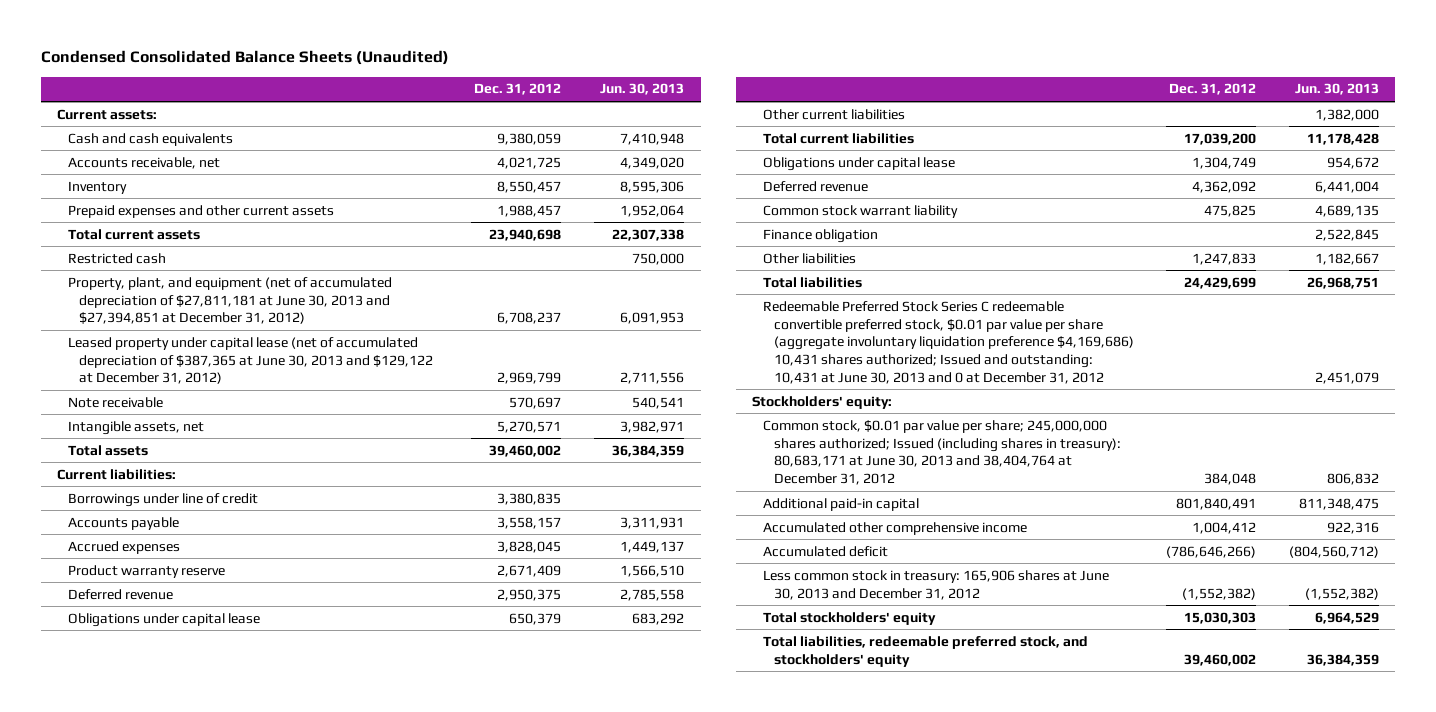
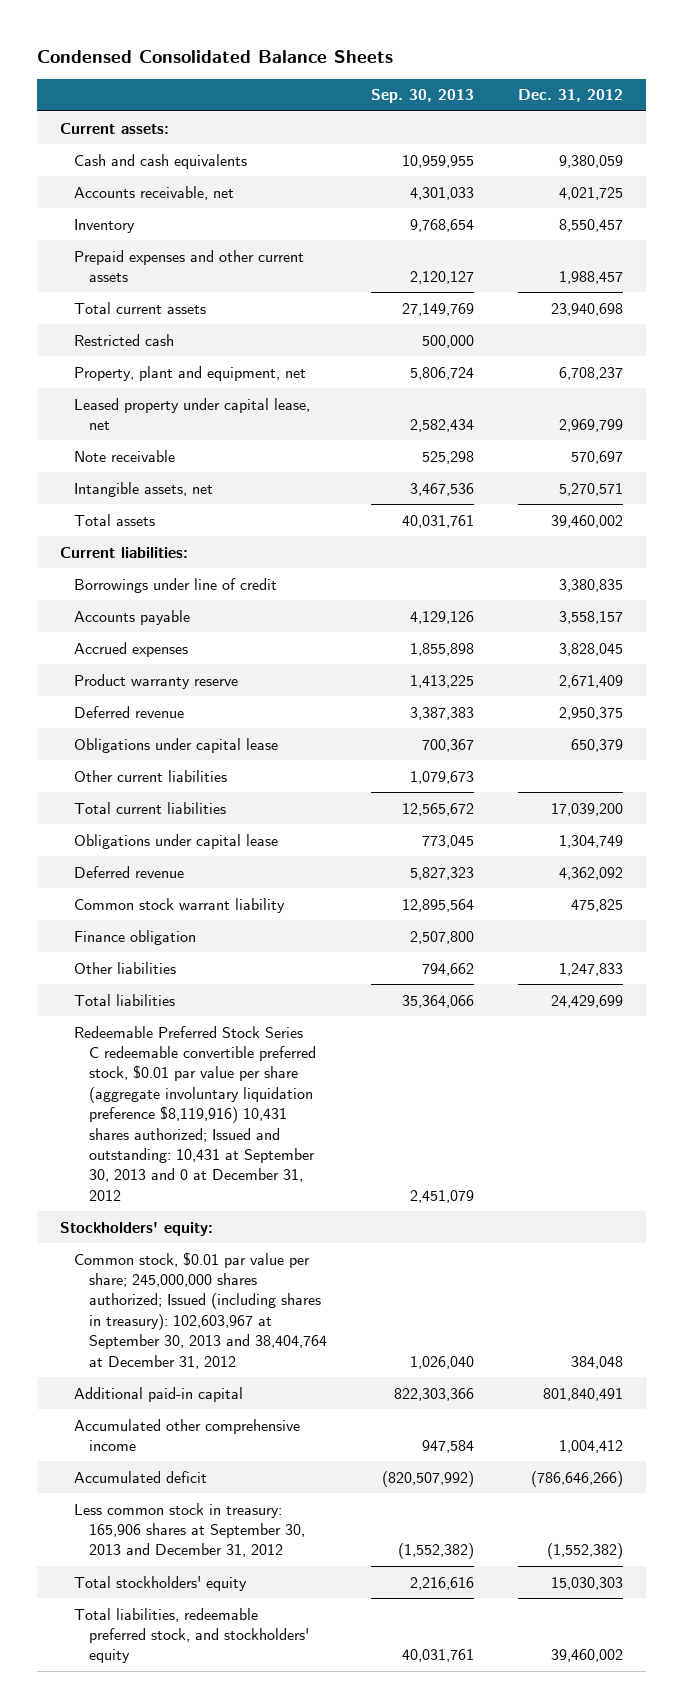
- Condensed Consolidated Balance Sheets (Unaudited)
+ Condensed Consolidated Balance Sheets
- | Dec. 31, 2012 | Jun. 30, 2013
+ | Sep. 30, 2013 | Dec. 31, 2012
- Property, plant, and equipment (net of accumulated depreciation of $27,811,181 at June 30, 2013 and $27,394,851 at December 31, 2012) | 6,708,237 | 6,091,953
- Leased property under capital lease (net of accumulated depreciation of $387,365 at June 30, 2013 and $129,122 at December 31, 2012) | 2,969,799 | 2,711,556
+ Property, plant and equipment, net | 5,806,724 | 6,708,237
+ Leased property under capital lease, net | 2,582,434 | 2,969,799
- Redeemable Preferred Stock Series C redeemable convertible preferred stock, $0.01 par value per share (aggregate involuntary liquidation preference $4,169,686) 10,431 shares authorized; Issued and outstanding: 10,431 at June 30, 2013 and 0 at December 31, 2012 | | 2,451,079
+ Redeemable Preferred Stock Series C redeemable convertible preferred stock, $0.01 par value per share (aggregate involuntary liquidation preference $8,119,916) 10,431 shares authorized; Issued and outstanding: 10,431 at September 30, 2013 and 0 at December 31, 2012 | 2,451,079 |
- Common stock, $0.01 par value per share; 245,000,000 shares authorized; Issued (including shares in treasury): 80,683,171 at June 30, 2013 and 38,404,764 at December 31, 2012 | 384,048 | 806,832
+ Common stock, $0.01 par value per share; 245,000,000 shares authorized; Issued (including shares in treasury): 102,603,967 at September 30, 2013 and 38,404,764 at December 31, 2012 | 1,026,040 | 384,048
- Less common stock in treasury: 165,906 shares at June 30, 2013 and December 31, 2012 | (1,552,382) | (1,552,382)
+ Less common stock in treasury: 165,906 shares at September 30, 2013 and December 31, 2012 | (1,552,382) | (1,552,382)

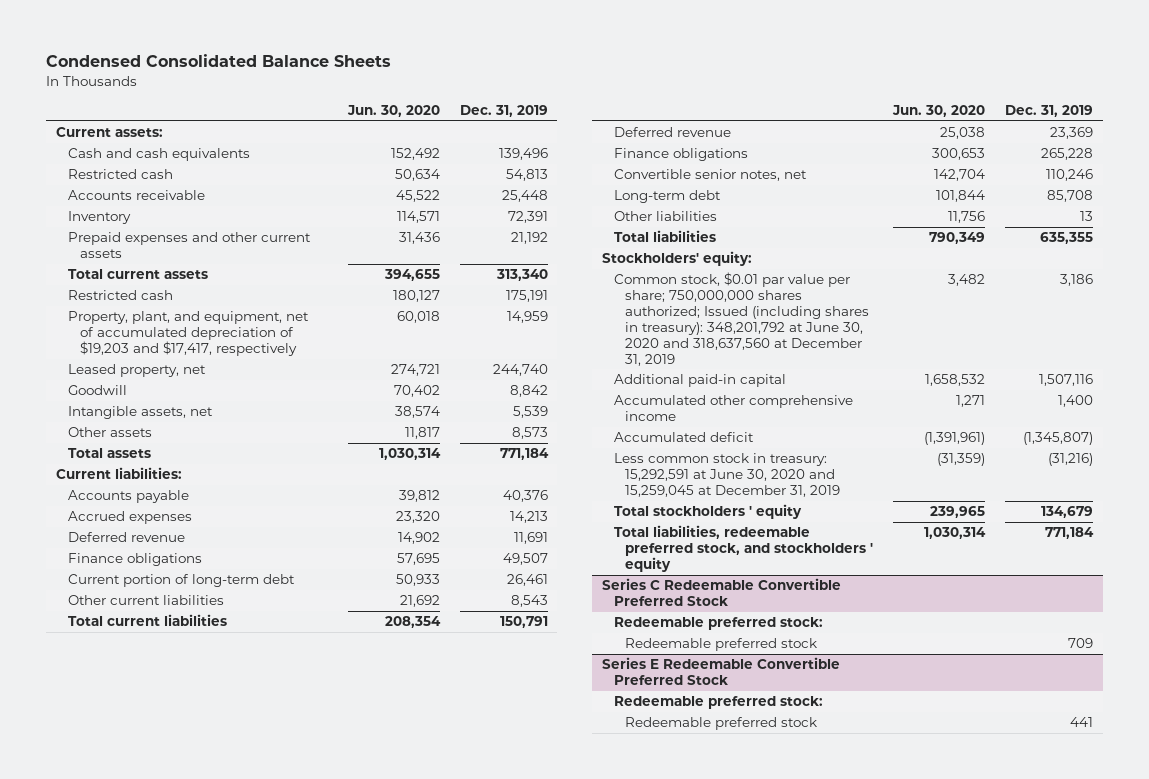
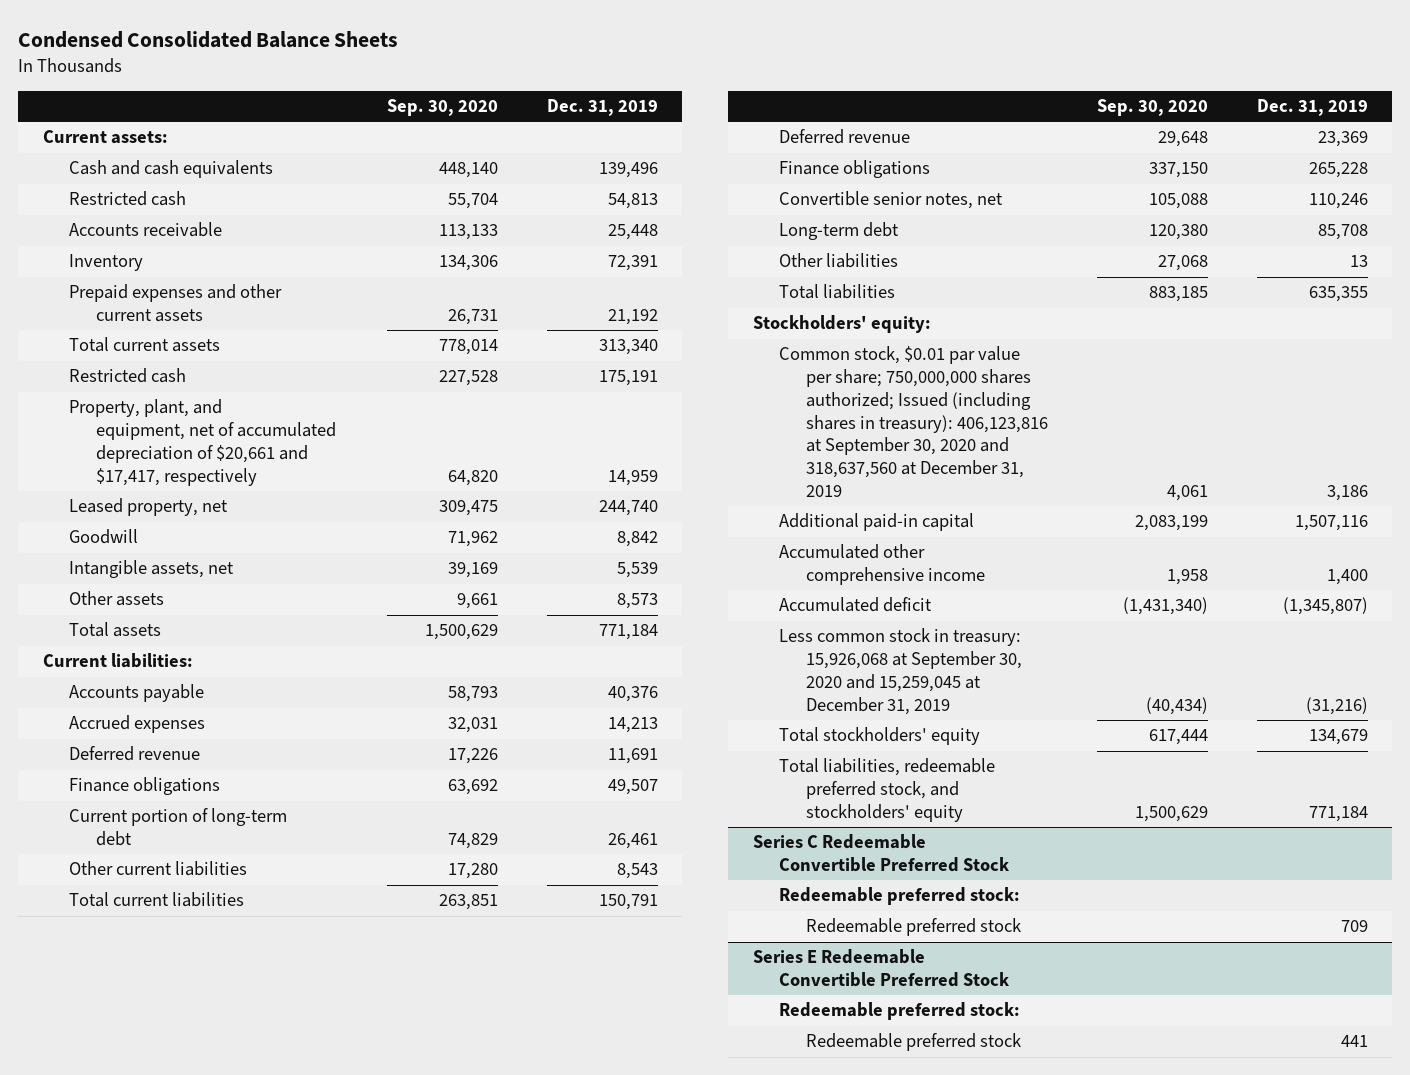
- | Jun. 30, 2020 | Dec. 31, 2019
+ | Sep. 30, 2020 | Dec. 31, 2019
- Property, plant, and equipment, net of accumulated depreciation of $19,203 and $17,417, respectively | 60,018 | 14,959
+ Property, plant, and equipment, net of accumulated depreciation of $20,661 and $17,417, respectively | 64,820 | 14,959
- Common stock, $0.01 par value per share; 750,000,000 shares authorized; Issued (including shares in treasury): 348,201,792 at June 30, 2020 and 318,637,560 at December 31, 2019 | 3,482 | 3,186
+ Common stock, $0.01 par value per share; 750,000,000 shares authorized; Issued (including shares in treasury): 406,123,816 at September 30, 2020 and 318,637,560 at December 31, 2019 | 4,061 | 3,186
- Less common stock in treasury: 15,292,591 at June 30, 2020 and 15,259,045 at December 31, 2019 | (31,359) | (31,216)
- Total stockholders ' equity | 239,965 | 134,679
- Total liabilities, redeemable preferred stock, and stockholders ' equity | 1,030,314 | 771,184
+ Less common stock in treasury: 15,926,068 at September 30, 2020 and 15,259,045 at December 31, 2019 | (40,434) | (31,216)
+ Total stockholders' equity | 617,444 | 134,679
+ Total liabilities, redeemable preferred stock, and stockholders' equity | 1,500,629 | 771,184

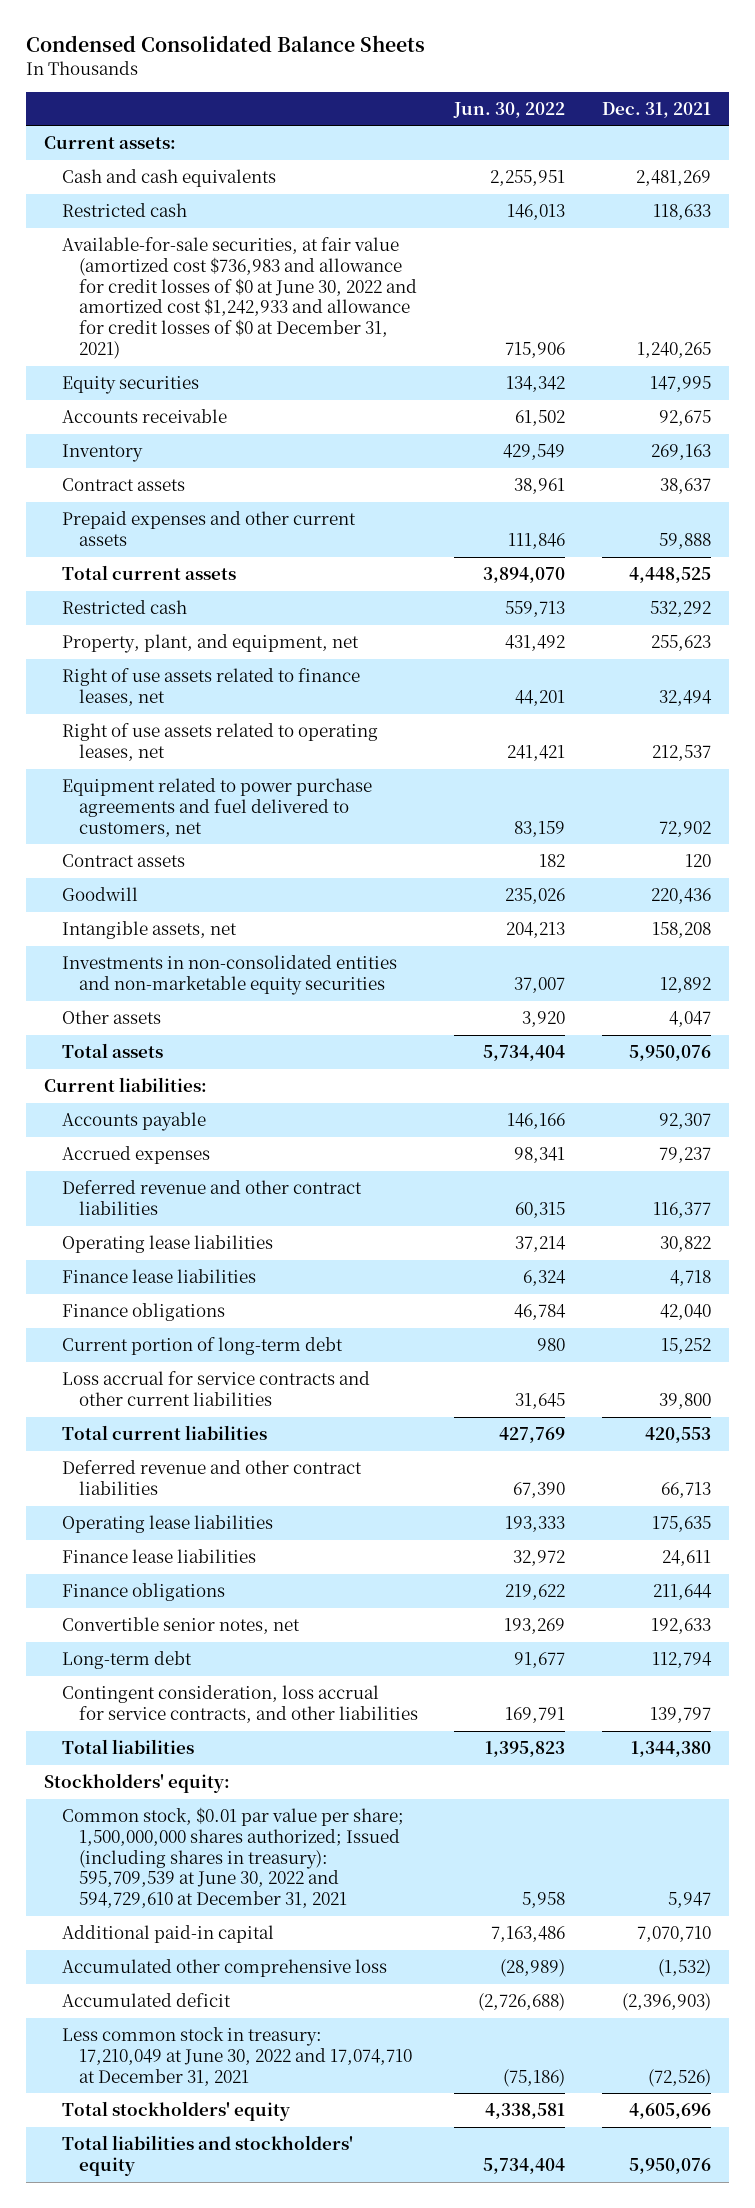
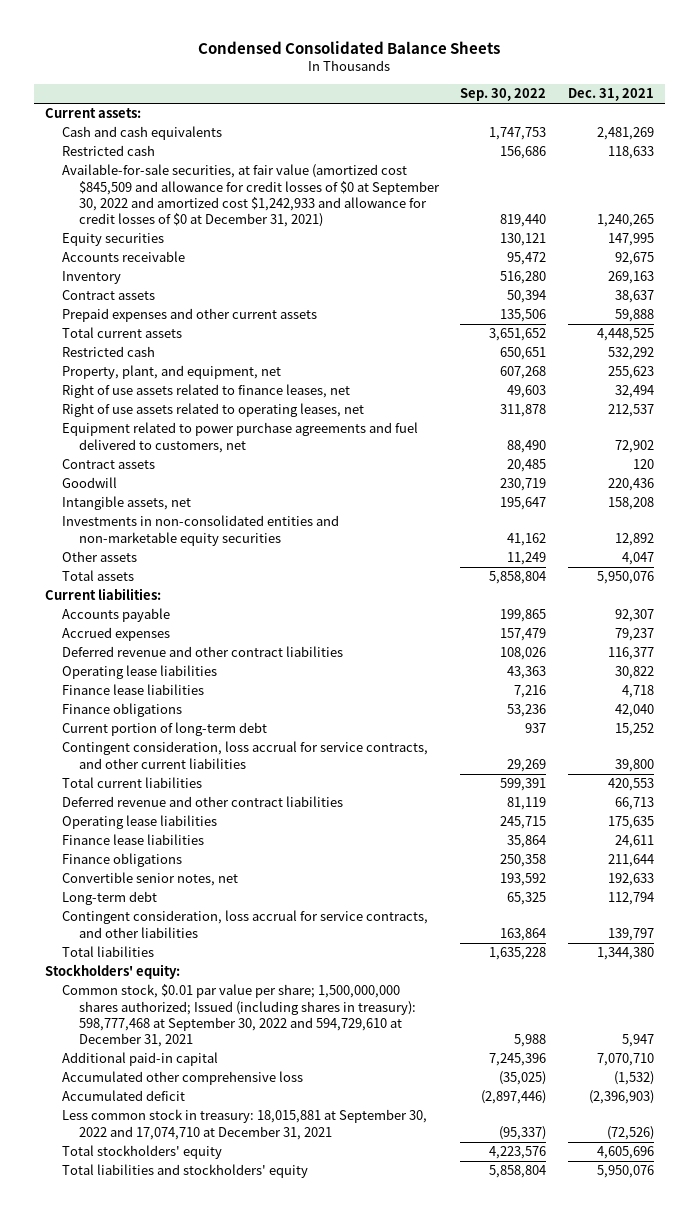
- | Jun. 30, 2022 | Dec. 31, 2021
+ | Sep. 30, 2022 | Dec. 31, 2021
- Available-for-sale securities, at fair value (amortized cost $736,983 and allowance for credit losses of $0 at June 30, 2022 and amortized cost $1,242,933 and allowance for credit losses of $0 at December 31, 2021) | 715,906 | 1,240,265
+ Available-for-sale securities, at fair value (amortized cost $845,509 and allowance for credit losses of $0 at September 30, 2022 and amortized cost $1,242,933 and allowance for credit losses of $0 at December 31, 2021) | 819,440 | 1,240,265
- Loss accrual for service contracts and other current liabilities | 31,645 | 39,800
+ Contingent consideration, loss accrual for service contracts, and other current liabilities | 29,269 | 39,800
- Common stock, $0.01 par value per share; 1,500,000,000 shares authorized; Issued (including shares in treasury): 595,709,539 at June 30, 2022 and 594,729,610 at December 31, 2021 | 5,958 | 5,947
+ Common stock, $0.01 par value per share; 1,500,000,000 shares authorized; Issued (including shares in treasury): 598,777,468 at September 30, 2022 and 594,729,610 at December 31, 2021 | 5,988 | 5,947
- Less common stock in treasury: 17,210,049 at June 30, 2022 and 17,074,710 at December 31, 2021 | (75,186) | (72,526)
+ Less common stock in treasury: 18,015,881 at September 30, 2022 and 17,074,710 at December 31, 2021 | (95,337) | (72,526)

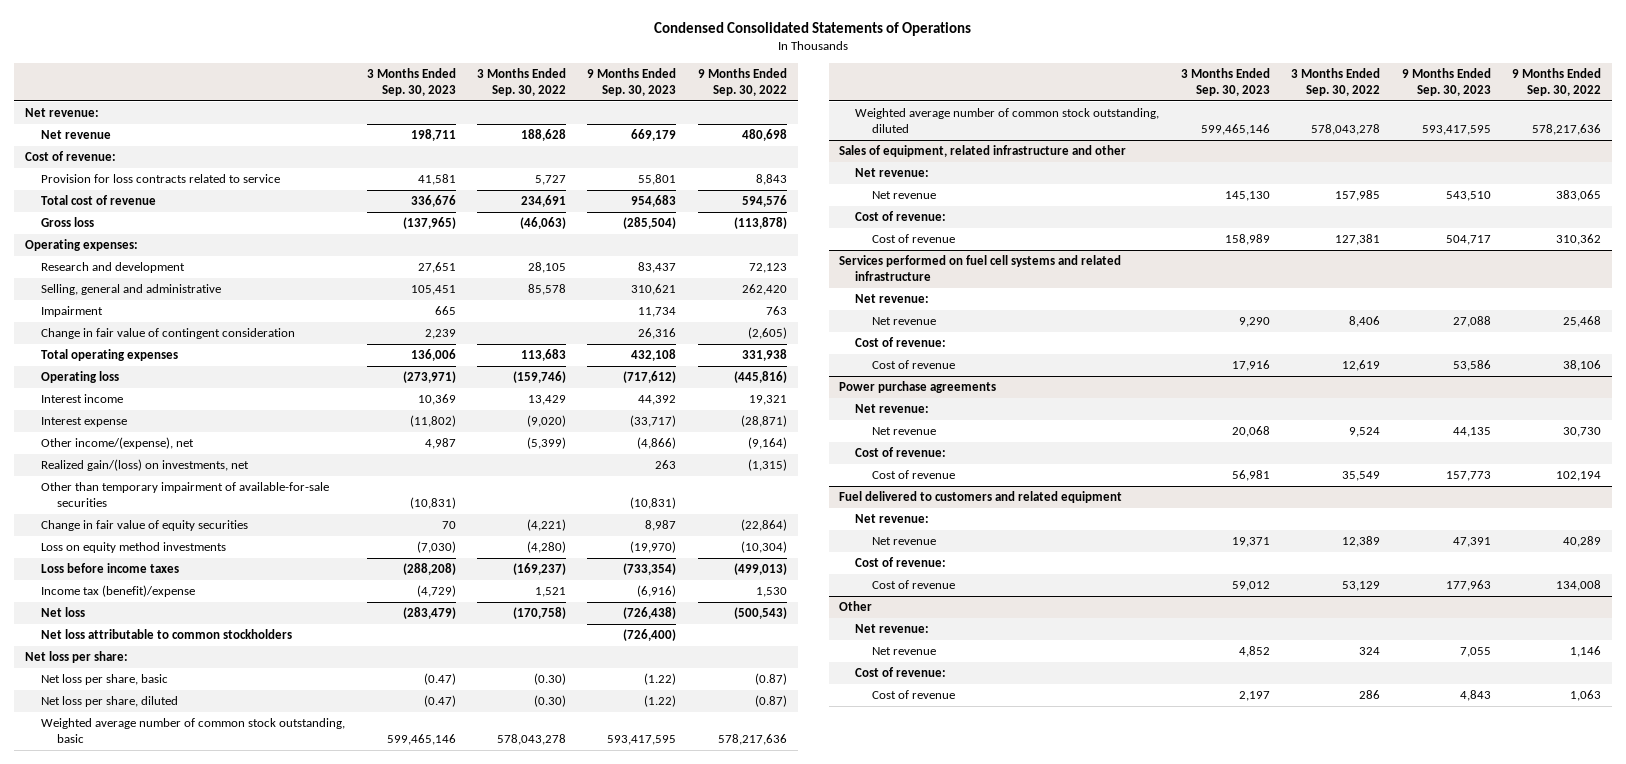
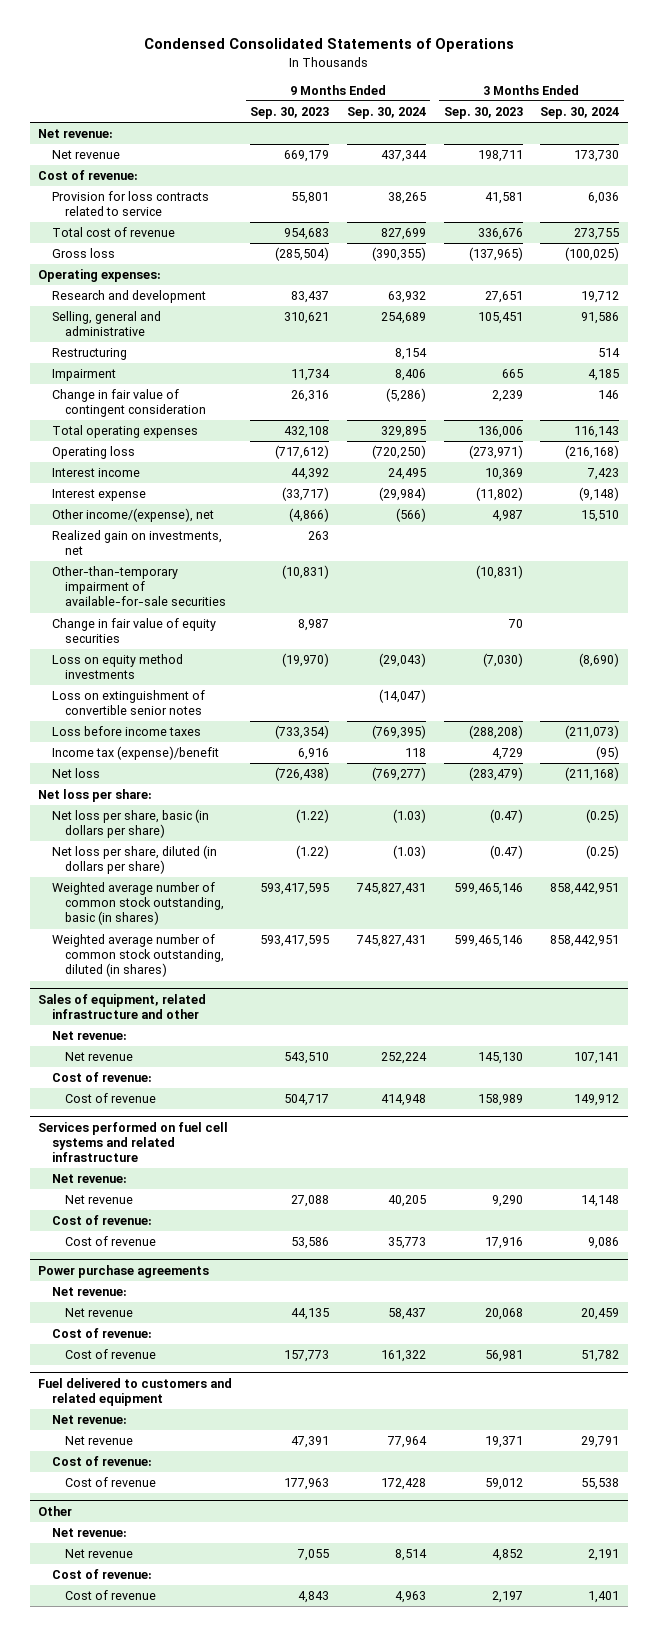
- | 3 Months Ended Sep. 30, 2023 | 3 Months Ended Sep. 30, 2022 | 9 Months Ended Sep. 30, 2023 | 9 Months Ended Sep. 30, 2022
+ | 9 Months Ended Sep. 30, 2023 | 9 Months Ended Sep. 30, 2024 | 3 Months Ended Sep. 30, 2023 | 3 Months Ended Sep. 30, 2024
+ Restructuring | | 8,154 | | 514
- Realized gain/(loss) on investments, net | | | 263 | (1,315)
- Other than temporary impairment of available-for-sale securities | (10,831) | | (10,831) |
+ Realized gain on investments, net | 263 | | |
+ Other-than-temporary impairment of available-for-sale securities | (10,831) | | (10,831) |
+ Loss on extinguishment of convertible senior notes | | (14,047) | |
- Income tax (benefit)/expense | (4,729) | 1,521 | (6,916) | 1,530
+ Income tax (expense)/benefit | 6,916 | 118 | 4,729 | (95)
- Net loss attributable to common stockholders | | | (726,400) |
- Net loss per share, basic | (0.47) | (0.30) | (1.22) | (0.87)
- Net loss per share, diluted | (0.47) | (0.30) | (1.22) | (0.87)
- Weighted average number of common stock outstanding, basic | 599,465,146 | 578,043,278 | 593,417,595 | 578,217,636
- Weighted average number of common stock outstanding, diluted | 599,465,146 | 578,043,278 | 593,417,595 | 578,217,636
+ Net loss per share, basic (in dollars per share) | (1.22) | (1.03) | (0.47) | (0.25)
+ Net loss per share, diluted (in dollars per share) | (1.22) | (1.03) | (0.47) | (0.25)
+ Weighted average number of common stock outstanding, basic (in shares) | 593,417,595 | 745,827,431 | 599,465,146 | 858,442,951
+ Weighted average number of common stock outstanding, diluted (in shares) | 593,417,595 | 745,827,431 | 599,465,146 | 858,442,951

